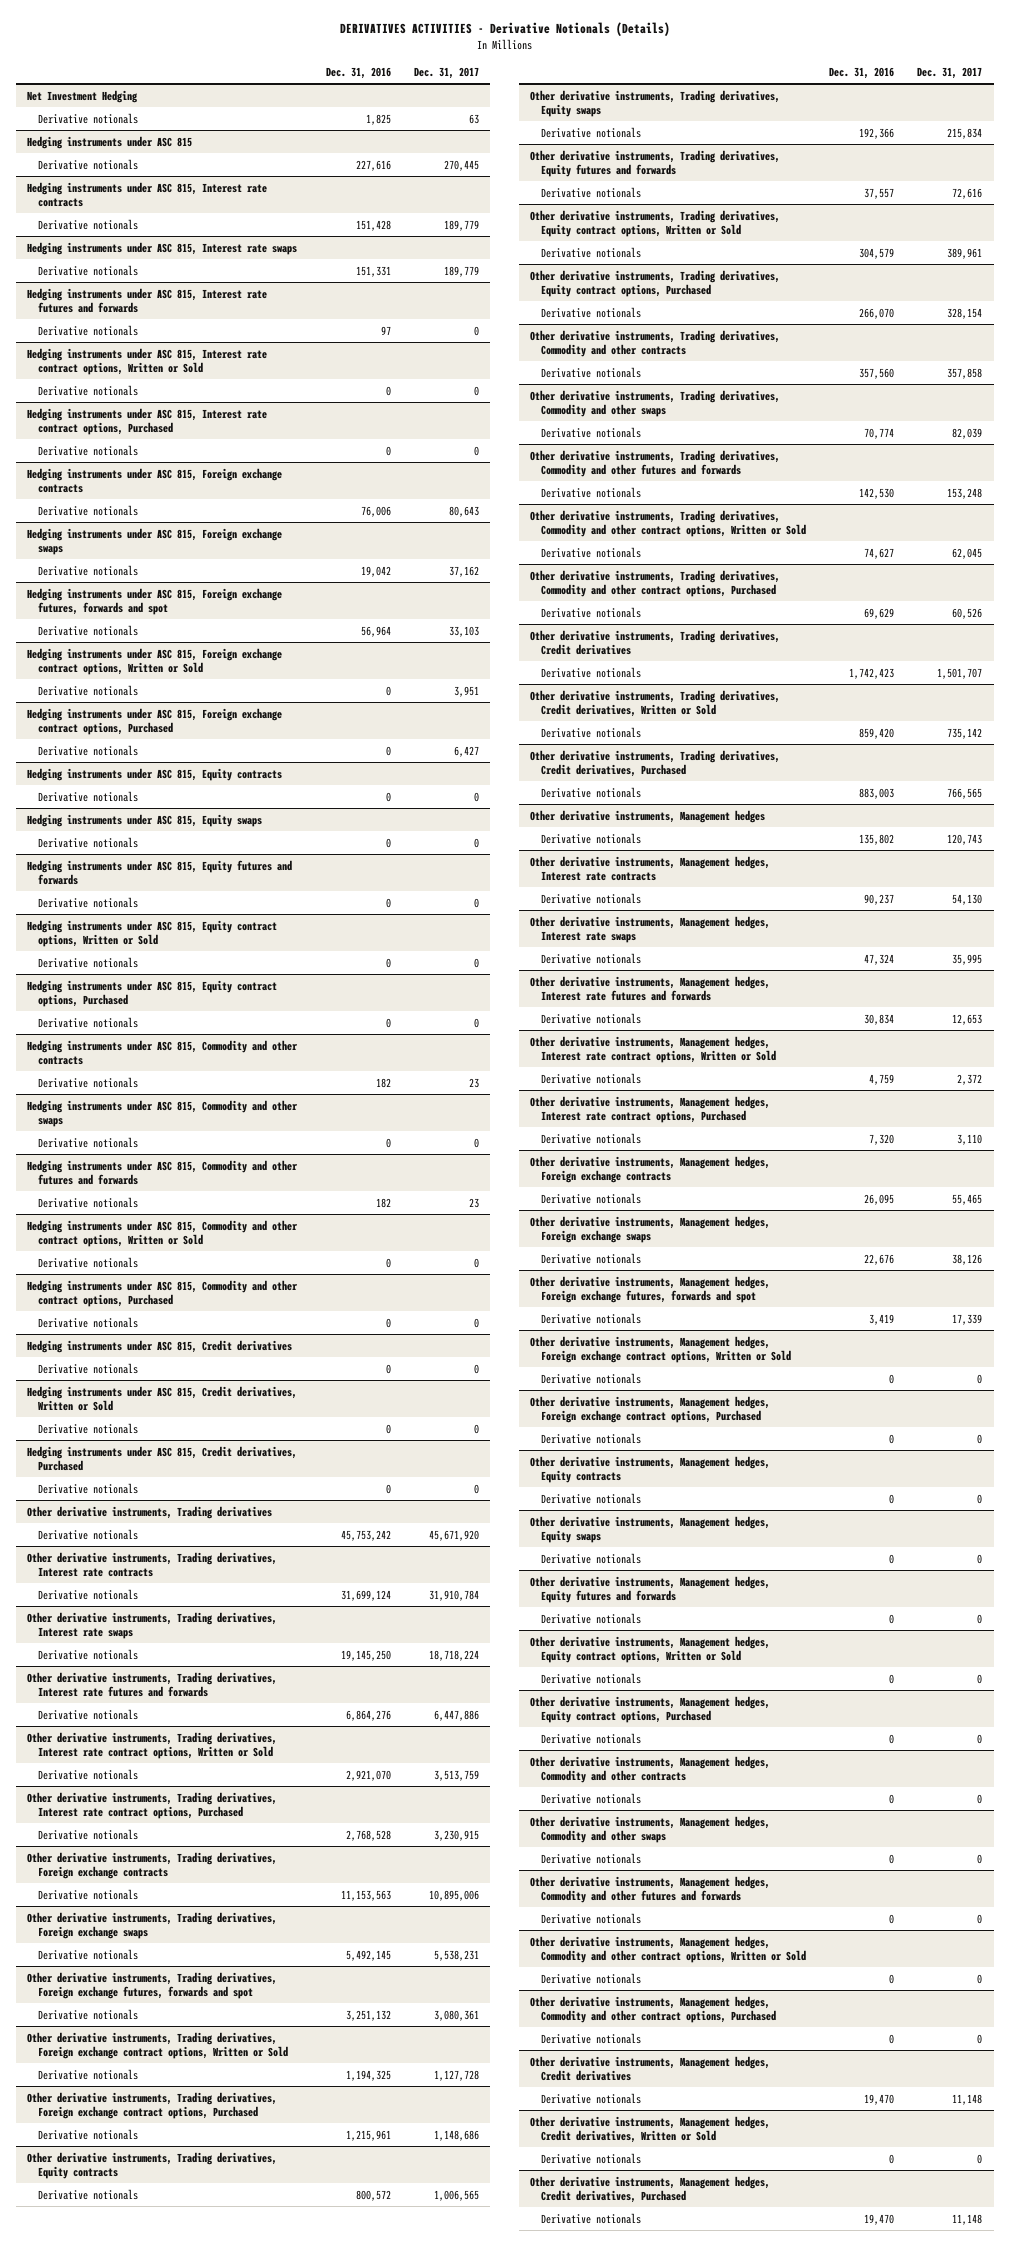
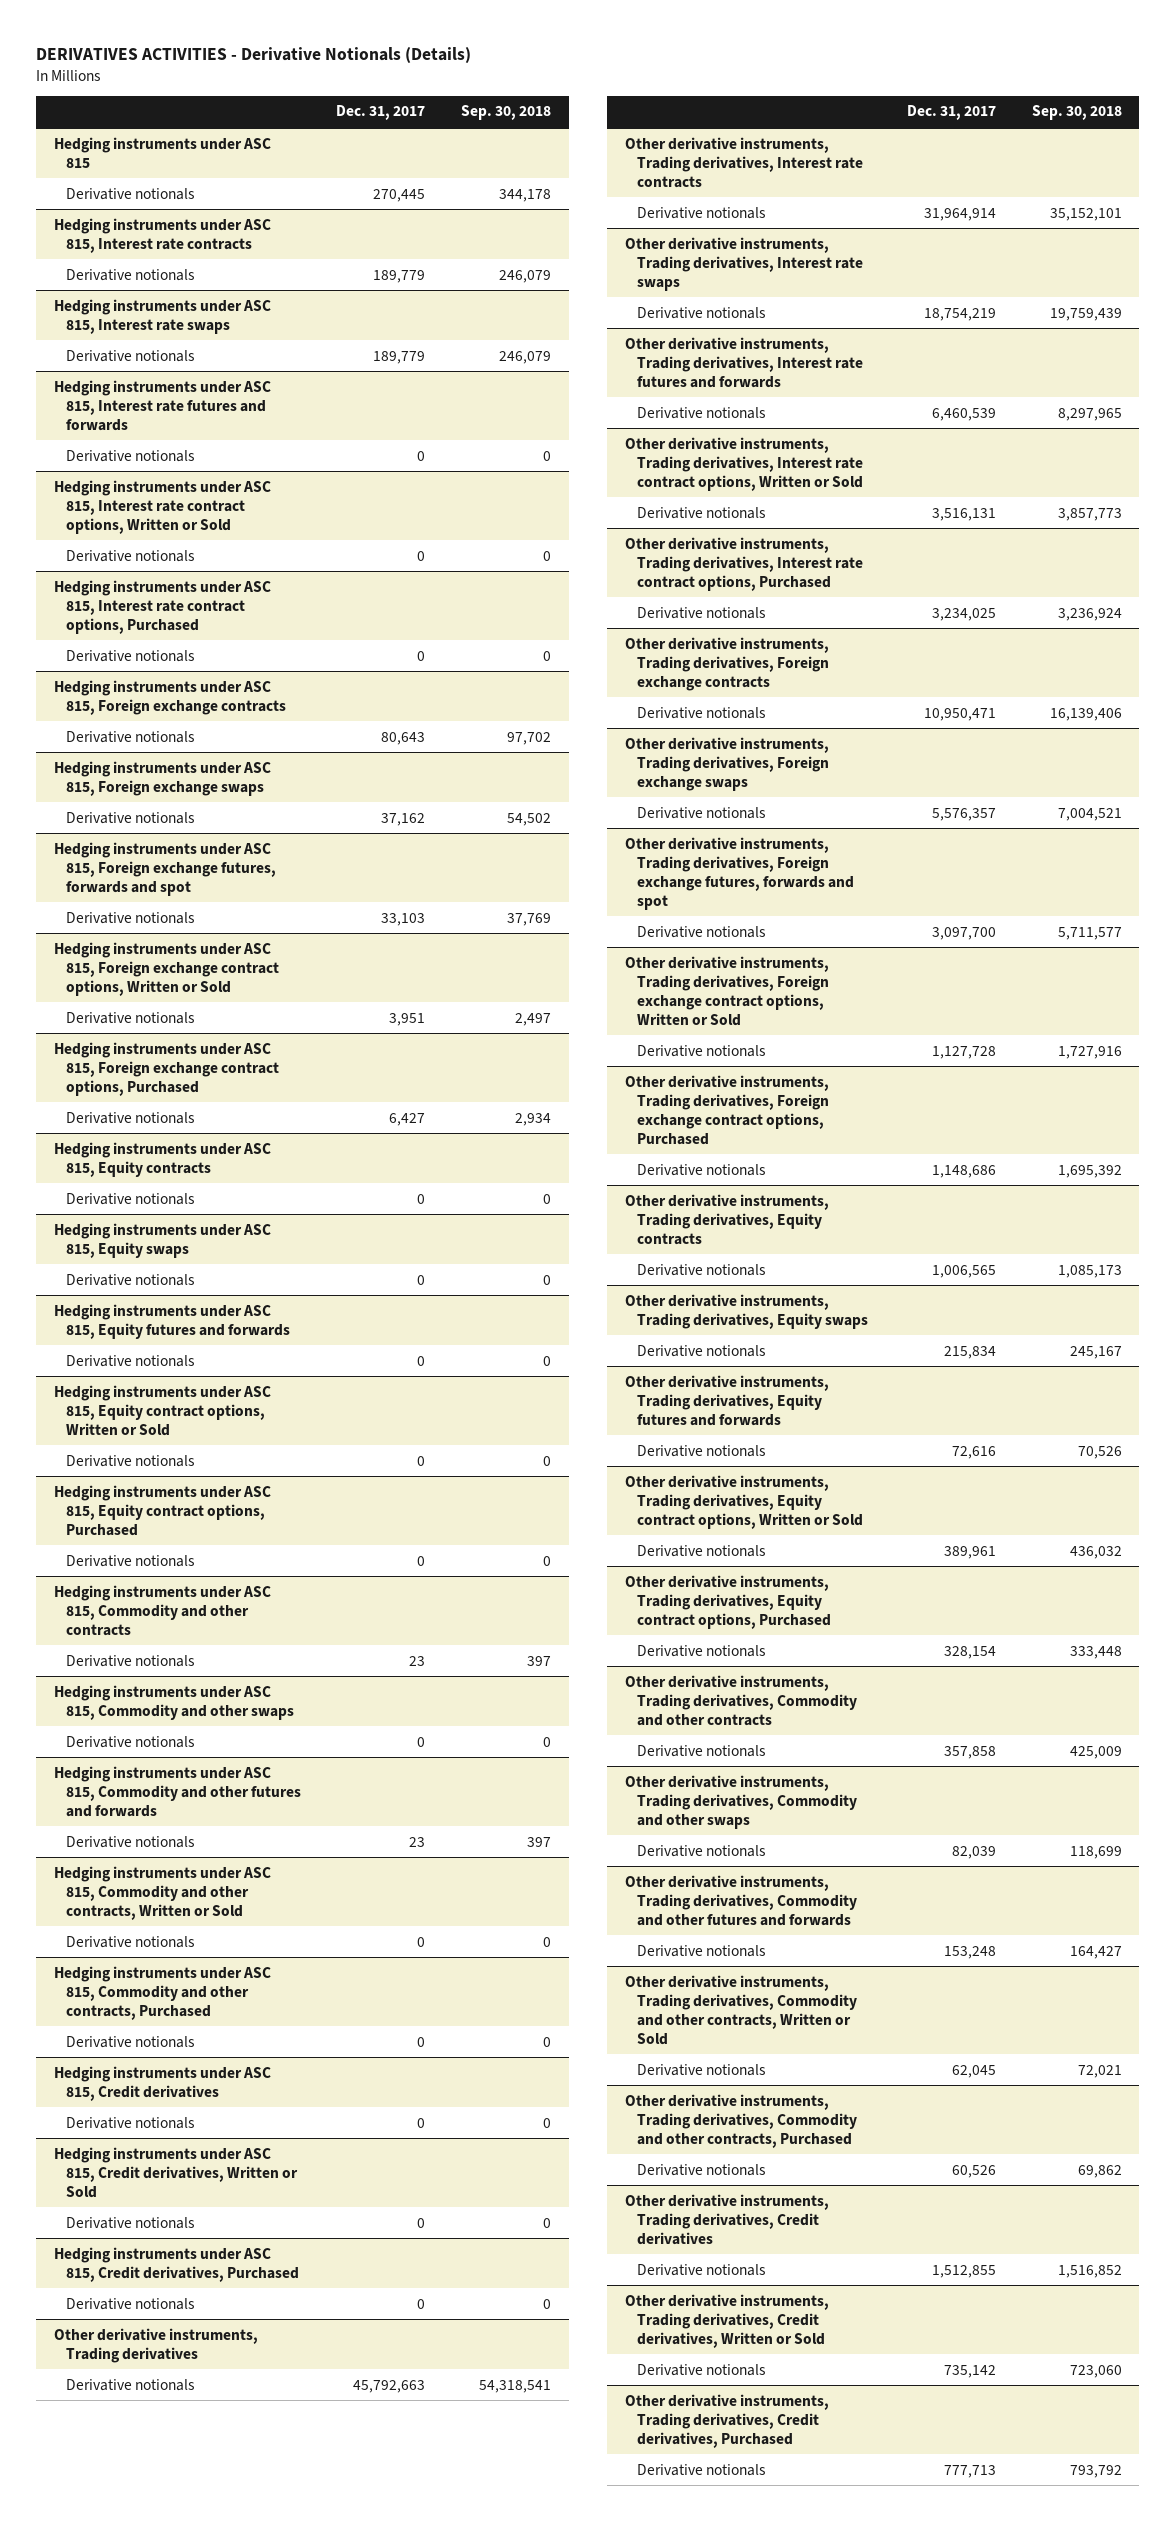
- | Dec. 31, 2016 | Dec. 31, 2017
+ | Dec. 31, 2017 | Sep. 30, 2018
- Net Investment Hedging
- Derivative notionals | 1,825 | 63
- Hedging instruments under ASC 815, Commodity and other contract options, Written or Sold
+ Hedging instruments under ASC 815, Commodity and other contracts, Written or Sold
- Hedging instruments under ASC 815, Commodity and other contract options, Purchased
+ Hedging instruments under ASC 815, Commodity and other contracts, Purchased
@ Other derivative instruments, Trading derivatives
- Derivative notionals | 45,753,242 | 45,671,920
+ Derivative notionals | 45,792,663 | 54,318,541
@ Other derivative instruments, Trading derivatives, Interest rate contracts
- Derivative notionals | 31,699,124 | 31,910,784
+ Derivative notionals | 31,964,914 | 35,152,101
@ Other derivative instruments, Trading derivatives, Interest rate swaps
- Derivative notionals | 19,145,250 | 18,718,224
+ Derivative notionals | 18,754,219 | 19,759,439
@ Other derivative instruments, Trading derivatives, Interest rate futures and forwards
- Derivative notionals | 6,864,276 | 6,447,886
+ Derivative notionals | 6,460,539 | 8,297,965
@ Other derivative instruments, Trading derivatives, Interest rate contract options, Written or Sold
- Derivative notionals | 2,921,070 | 3,513,759
+ Derivative notionals | 3,516,131 | 3,857,773
@ Other derivative instruments, Trading derivatives, Interest rate contract options, Purchased
- Derivative notionals | 2,768,528 | 3,230,915
+ Derivative notionals | 3,234,025 | 3,236,924
@ Other derivative instruments, Trading derivatives, Foreign exchange contracts
- Derivative notionals | 11,153,563 | 10,895,006
+ Derivative notionals | 10,950,471 | 16,139,406
@ Other derivative instruments, Trading derivatives, Foreign exchange swaps
- Derivative notionals | 5,492,145 | 5,538,231
+ Derivative notionals | 5,576,357 | 7,004,521
@ Other derivative instruments, Trading derivatives, Foreign exchange futures, forwards and spot
- Derivative notionals | 3,251,132 | 3,080,361
+ Derivative notionals | 3,097,700 | 5,711,577
- Other derivative instruments, Trading derivatives, Commodity and other contract options, Written or Sold
+ Other derivative instruments, Trading derivatives, Commodity and other contracts, Written or Sold
- Other derivative instruments, Trading derivatives, Commodity and other contract options, Purchased
+ Other derivative instruments, Trading derivatives, Commodity and other contracts, Purchased
@ Other derivative instruments, Trading derivatives, Credit derivatives
- Derivative notionals | 1,742,423 | 1,501,707
+ Derivative notionals | 1,512,855 | 1,516,852
@ Other derivative instruments, Trading derivatives, Credit derivatives, Purchased
- Derivative notionals | 883,003 | 766,565
- Other derivative instruments, Management hedges
- Derivative notionals | 135,802 | 120,743
- Other derivative instruments, Management hedges, Interest rate contracts
- Derivative notionals | 90,237 | 54,130
- Other derivative instruments, Management hedges, Interest rate swaps
- Derivative notionals | 47,324 | 35,995
- Other derivative instruments, Management hedges, Interest rate futures and forwards
- Derivative notionals | 30,834 | 12,653
- Other derivative instruments, Management hedges, Interest rate contract options, Written or Sold
- Derivative notionals | 4,759 | 2,372
- Other derivative instruments, Management hedges, Interest rate contract options, Purchased
- Derivative notionals | 7,320 | 3,110
- Other derivative instruments, Management hedges, Foreign exchange contracts
- Derivative notionals | 26,095 | 55,465
- Other derivative instruments, Management hedges, Foreign exchange swaps
- Derivative notionals | 22,676 | 38,126
- Other derivative instruments, Management hedges, Foreign exchange futures, forwards and spot
- Derivative notionals | 3,419 | 17,339
- Other derivative instruments, Management hedges, Foreign exchange contract options, Written or Sold
- Derivative notionals | 0 | 0
- Other derivative instruments, Management hedges, Foreign exchange contract options, Purchased
- Derivative notionals | 0 | 0
- Other derivative instruments, Management hedges, Equity contracts
- Derivative notionals | 0 | 0
- Other derivative instruments, Management hedges, Equity swaps
- Derivative notionals | 0 | 0
- Other derivative instruments, Management hedges, Equity futures and forwards
- Derivative notionals | 0 | 0
- Other derivative instruments, Management hedges, Equity contract options, Written or Sold
- Derivative notionals | 0 | 0
- Other derivative instruments, Management hedges, Equity contract options, Purchased
- Derivative notionals | 0 | 0
- Other derivative instruments, Management hedges, Commodity and other contracts
- Derivative notionals | 0 | 0
- Other derivative instruments, Management hedges, Commodity and other swaps
- Derivative notionals | 0 | 0
- Other derivative instruments, Management hedges, Commodity and other futures and forwards
- Derivative notionals | 0 | 0
- Other derivative instruments, Management hedges, Commodity and other contract options, Written or Sold
- Derivative notionals | 0 | 0
- Other derivative instruments, Management hedges, Commodity and other contract options, Purchased
- Derivative notionals | 0 | 0
- Other derivative instruments, Management hedges, Credit derivatives
- Derivative notionals | 19,470 | 11,148
- Other derivative instruments, Management hedges, Credit derivatives, Written or Sold
- Derivative notionals | 0 | 0
- Other derivative instruments, Management hedges, Credit derivatives, Purchased
- Derivative notionals | 19,470 | 11,148
@ Other derivative instruments, Trading derivatives, Credit derivatives, Purchased
+ Derivative notionals | 777,713 | 793,792

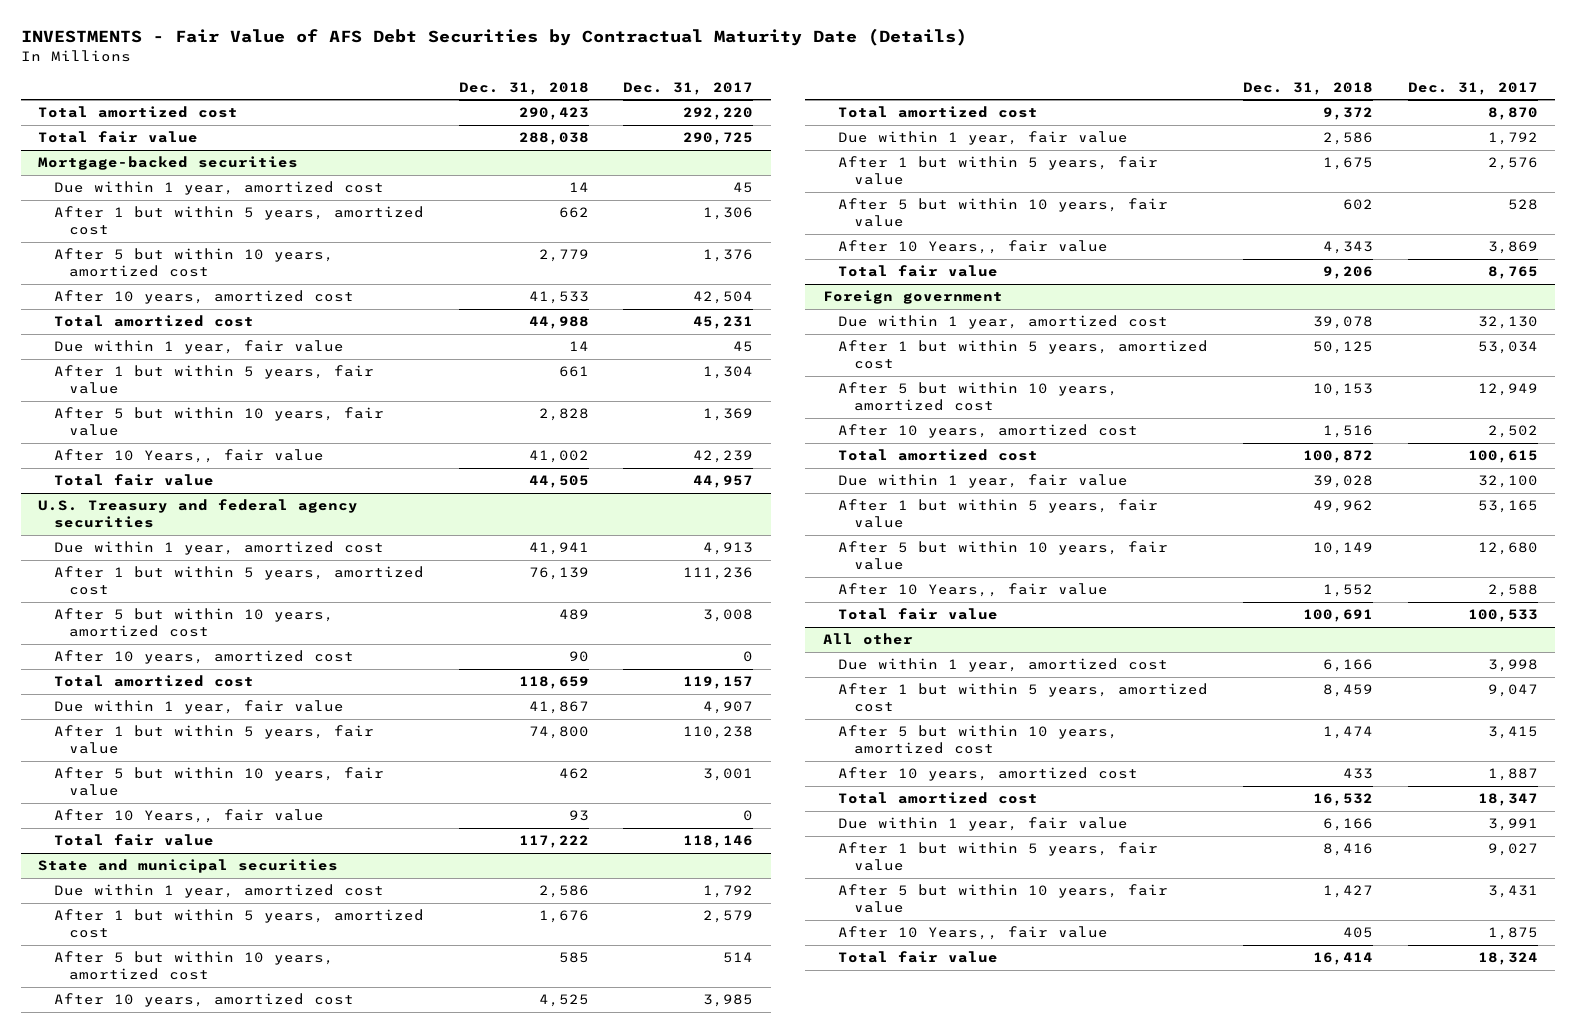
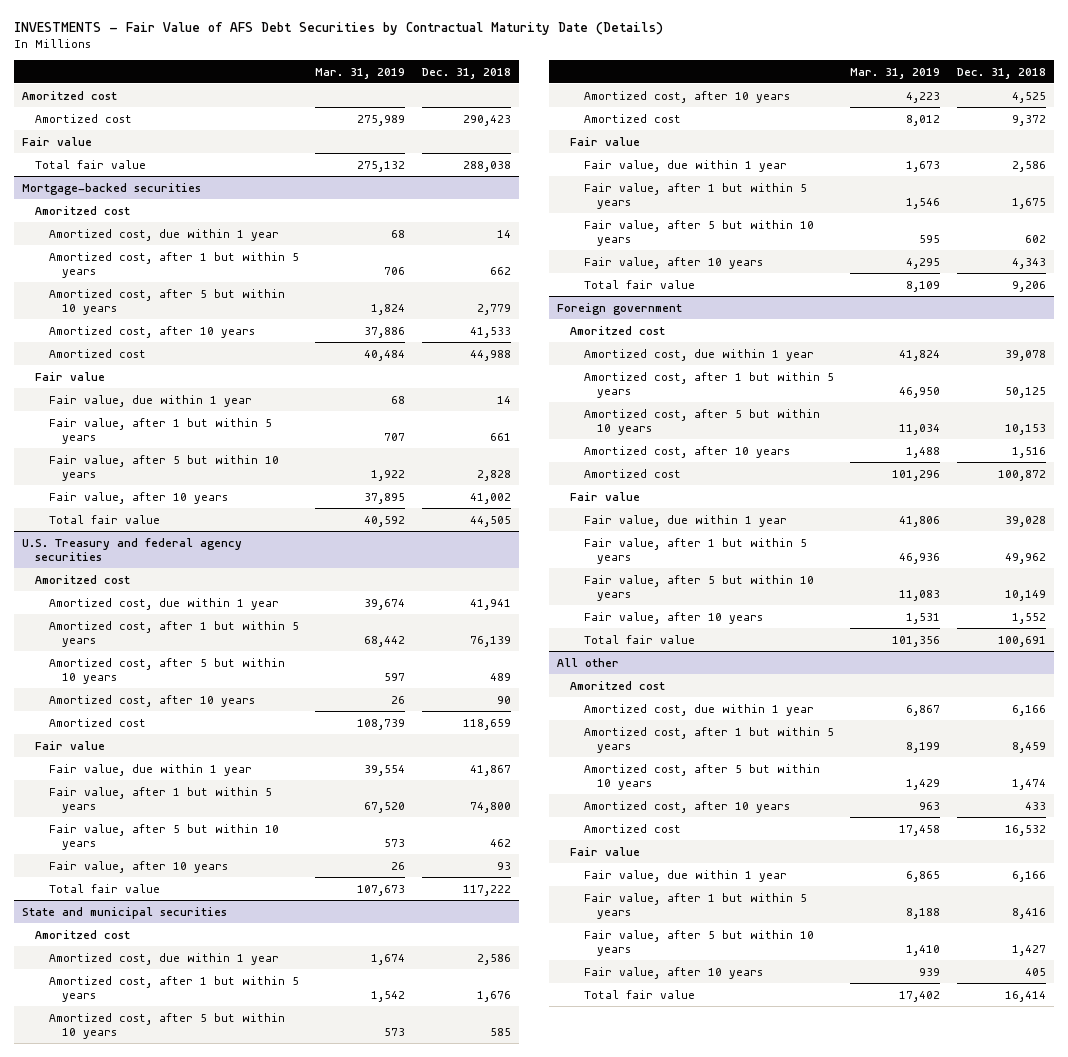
- | Dec. 31, 2018 | Dec. 31, 2017
+ | Mar. 31, 2019 | Dec. 31, 2018
- Total amortized cost | 290,423 | 292,220
+ Amoritzed cost
+ Amortized cost | 275,989 | 290,423
+ Fair value
@ Mortgage-backed securities
- Due within 1 year, amortized cost | 14 | 45
- After 1 but within 5 years, amortized cost | 662 | 1,306
- After 5 but within 10 years, amortized cost | 2,779 | 1,376
- After 10 years, amortized cost | 41,533 | 42,504
- Total amortized cost | 44,988 | 45,231
- Due within 1 year, fair value | 14 | 45
- After 1 but within 5 years, fair value | 661 | 1,304
- After 5 but within 10 years, fair value | 2,828 | 1,369
- After 10 Years,, fair value | 41,002 | 42,239
+ Amoritzed cost
+ Amortized cost, due within 1 year | 68 | 14
+ Amortized cost, after 1 but within 5 years | 706 | 662
+ Amortized cost, after 5 but within 10 years | 1,824 | 2,779
+ Amortized cost, after 10 years | 37,886 | 41,533
+ Amortized cost | 40,484 | 44,988
+ Fair value
+ Fair value, due within 1 year | 68 | 14
+ Fair value, after 1 but within 5 years | 707 | 661
+ Fair value, after 5 but within 10 years | 1,922 | 2,828
+ Fair value, after 10 years | 37,895 | 41,002
@ U.S. Treasury and federal agency securities
- Due within 1 year, amortized cost | 41,941 | 4,913
- After 1 but within 5 years, amortized cost | 76,139 | 111,236
- After 5 but within 10 years, amortized cost | 489 | 3,008
- After 10 years, amortized cost | 90 | 0
- Total amortized cost | 118,659 | 119,157
- Due within 1 year, fair value | 41,867 | 4,907
- After 1 but within 5 years, fair value | 74,800 | 110,238
- After 5 but within 10 years, fair value | 462 | 3,001
- After 10 Years,, fair value | 93 | 0
+ Amoritzed cost
+ Amortized cost, due within 1 year | 39,674 | 41,941
+ Amortized cost, after 1 but within 5 years | 68,442 | 76,139
+ Amortized cost, after 5 but within 10 years | 597 | 489
+ Amortized cost, after 10 years | 26 | 90
+ Amortized cost | 108,739 | 118,659
+ Fair value
+ Fair value, due within 1 year | 39,554 | 41,867
+ Fair value, after 1 but within 5 years | 67,520 | 74,800
+ Fair value, after 5 but within 10 years | 573 | 462
+ Fair value, after 10 years | 26 | 93
@ State and municipal securities
- Due within 1 year, amortized cost | 2,586 | 1,792
- After 1 but within 5 years, amortized cost | 1,676 | 2,579
- After 5 but within 10 years, amortized cost | 585 | 514
- After 10 years, amortized cost | 4,525 | 3,985
- Total amortized cost | 9,372 | 8,870
- Due within 1 year, fair value | 2,586 | 1,792
- After 1 but within 5 years, fair value | 1,675 | 2,576
- After 5 but within 10 years, fair value | 602 | 528
- After 10 Years,, fair value | 4,343 | 3,869
+ Amoritzed cost
+ Amortized cost, due within 1 year | 1,674 | 2,586
+ Amortized cost, after 1 but within 5 years | 1,542 | 1,676
+ Amortized cost, after 5 but within 10 years | 573 | 585
+ Amortized cost, after 10 years | 4,223 | 4,525
+ Amortized cost | 8,012 | 9,372
+ Fair value
+ Fair value, due within 1 year | 1,673 | 2,586
+ Fair value, after 1 but within 5 years | 1,546 | 1,675
+ Fair value, after 5 but within 10 years | 595 | 602
+ Fair value, after 10 years | 4,295 | 4,343
@ Foreign government
- Due within 1 year, amortized cost | 39,078 | 32,130
- After 1 but within 5 years, amortized cost | 50,125 | 53,034
- After 5 but within 10 years, amortized cost | 10,153 | 12,949
- After 10 years, amortized cost | 1,516 | 2,502
- Total amortized cost | 100,872 | 100,615
- Due within 1 year, fair value | 39,028 | 32,100
- After 1 but within 5 years, fair value | 49,962 | 53,165
- After 5 but within 10 years, fair value | 10,149 | 12,680
- After 10 Years,, fair value | 1,552 | 2,588
+ Amoritzed cost
+ Amortized cost, due within 1 year | 41,824 | 39,078
+ Amortized cost, after 1 but within 5 years | 46,950 | 50,125
+ Amortized cost, after 5 but within 10 years | 11,034 | 10,153
+ Amortized cost, after 10 years | 1,488 | 1,516
+ Amortized cost | 101,296 | 100,872
+ Fair value
+ Fair value, due within 1 year | 41,806 | 39,028
+ Fair value, after 1 but within 5 years | 46,936 | 49,962
+ Fair value, after 5 but within 10 years | 11,083 | 10,149
+ Fair value, after 10 years | 1,531 | 1,552
@ All other
- Due within 1 year, amortized cost | 6,166 | 3,998
- After 1 but within 5 years, amortized cost | 8,459 | 9,047
- After 5 but within 10 years, amortized cost | 1,474 | 3,415
- After 10 years, amortized cost | 433 | 1,887
- Total amortized cost | 16,532 | 18,347
- Due within 1 year, fair value | 6,166 | 3,991
- After 1 but within 5 years, fair value | 8,416 | 9,027
- After 5 but within 10 years, fair value | 1,427 | 3,431
- After 10 Years,, fair value | 405 | 1,875
+ Amoritzed cost
+ Amortized cost, due within 1 year | 6,867 | 6,166
+ Amortized cost, after 1 but within 5 years | 8,199 | 8,459
+ Amortized cost, after 5 but within 10 years | 1,429 | 1,474
+ Amortized cost, after 10 years | 963 | 433
+ Amortized cost | 17,458 | 16,532
+ Fair value
+ Fair value, due within 1 year | 6,865 | 6,166
+ Fair value, after 1 but within 5 years | 8,188 | 8,416
+ Fair value, after 5 but within 10 years | 1,410 | 1,427
+ Fair value, after 10 years | 939 | 405

